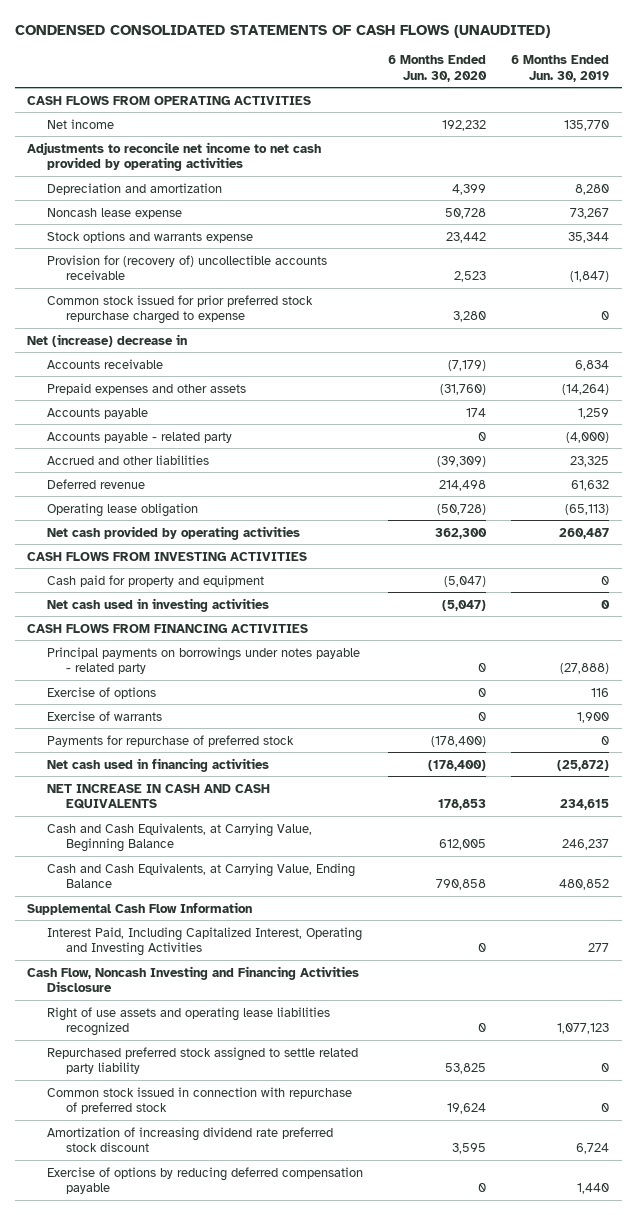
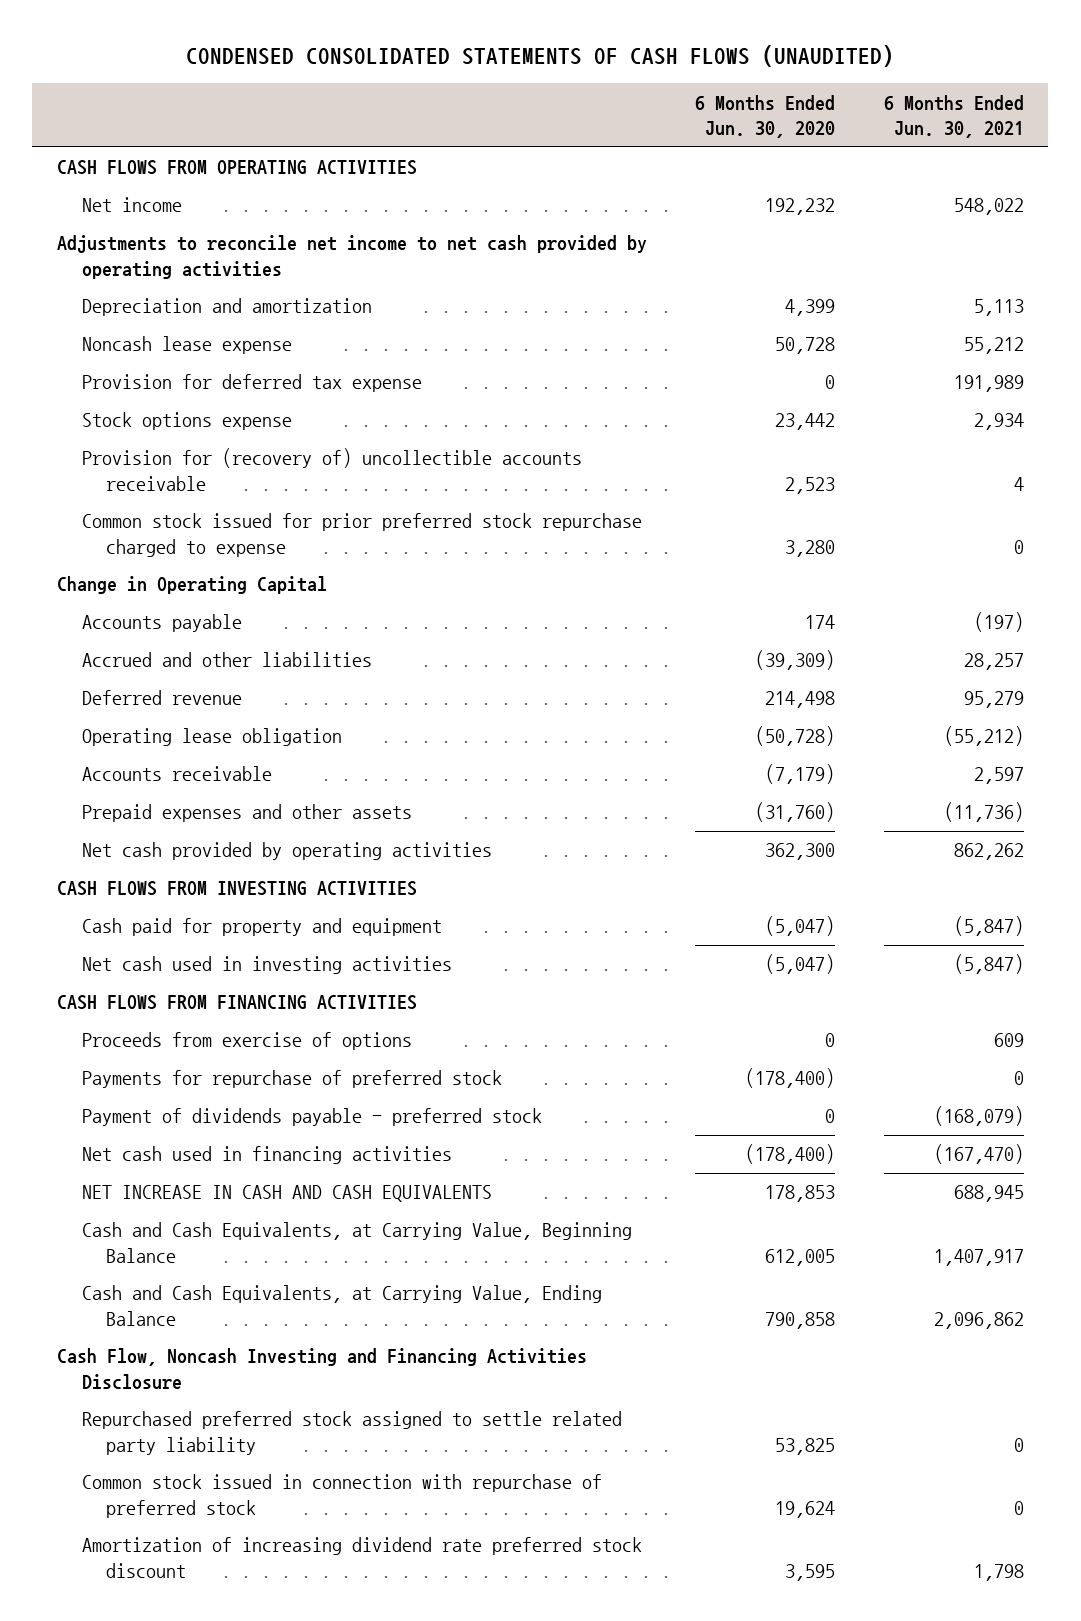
- | 6 Months Ended Jun. 30, 2020 | 6 Months Ended Jun. 30, 2019
+ | 6 Months Ended Jun. 30, 2020 | 6 Months Ended Jun. 30, 2021
- Stock options and warrants expense | 23,442 | 35,344
+ Provision for deferred tax expense | 0 | 191,989
+ Stock options expense | 23,442 | 2,934
- Net (increase) decrease in
+ Change in Operating Capital
- Accounts payable - related party | 0 | (4,000)
moved down: Accounts receivable | (7,179) | 2,597
moved down: Prepaid expenses and other assets | (31,760) | (11,736)
- Principal payments on borrowings under notes payable - related party | 0 | (27,888)
- Exercise of options | 0 | 116
- Exercise of warrants | 0 | 1,900
+ Proceeds from exercise of options | 0 | 609
+ Payment of dividends payable - preferred stock | 0 | (168,079)
- Supplemental Cash Flow Information
- Interest Paid, Including Capitalized Interest, Operating and Investing Activities | 0 | 277
- Right of use assets and operating lease liabilities recognized | 0 | 1,077,123
- Exercise of options by reducing deferred compensation payable | 0 | 1,440

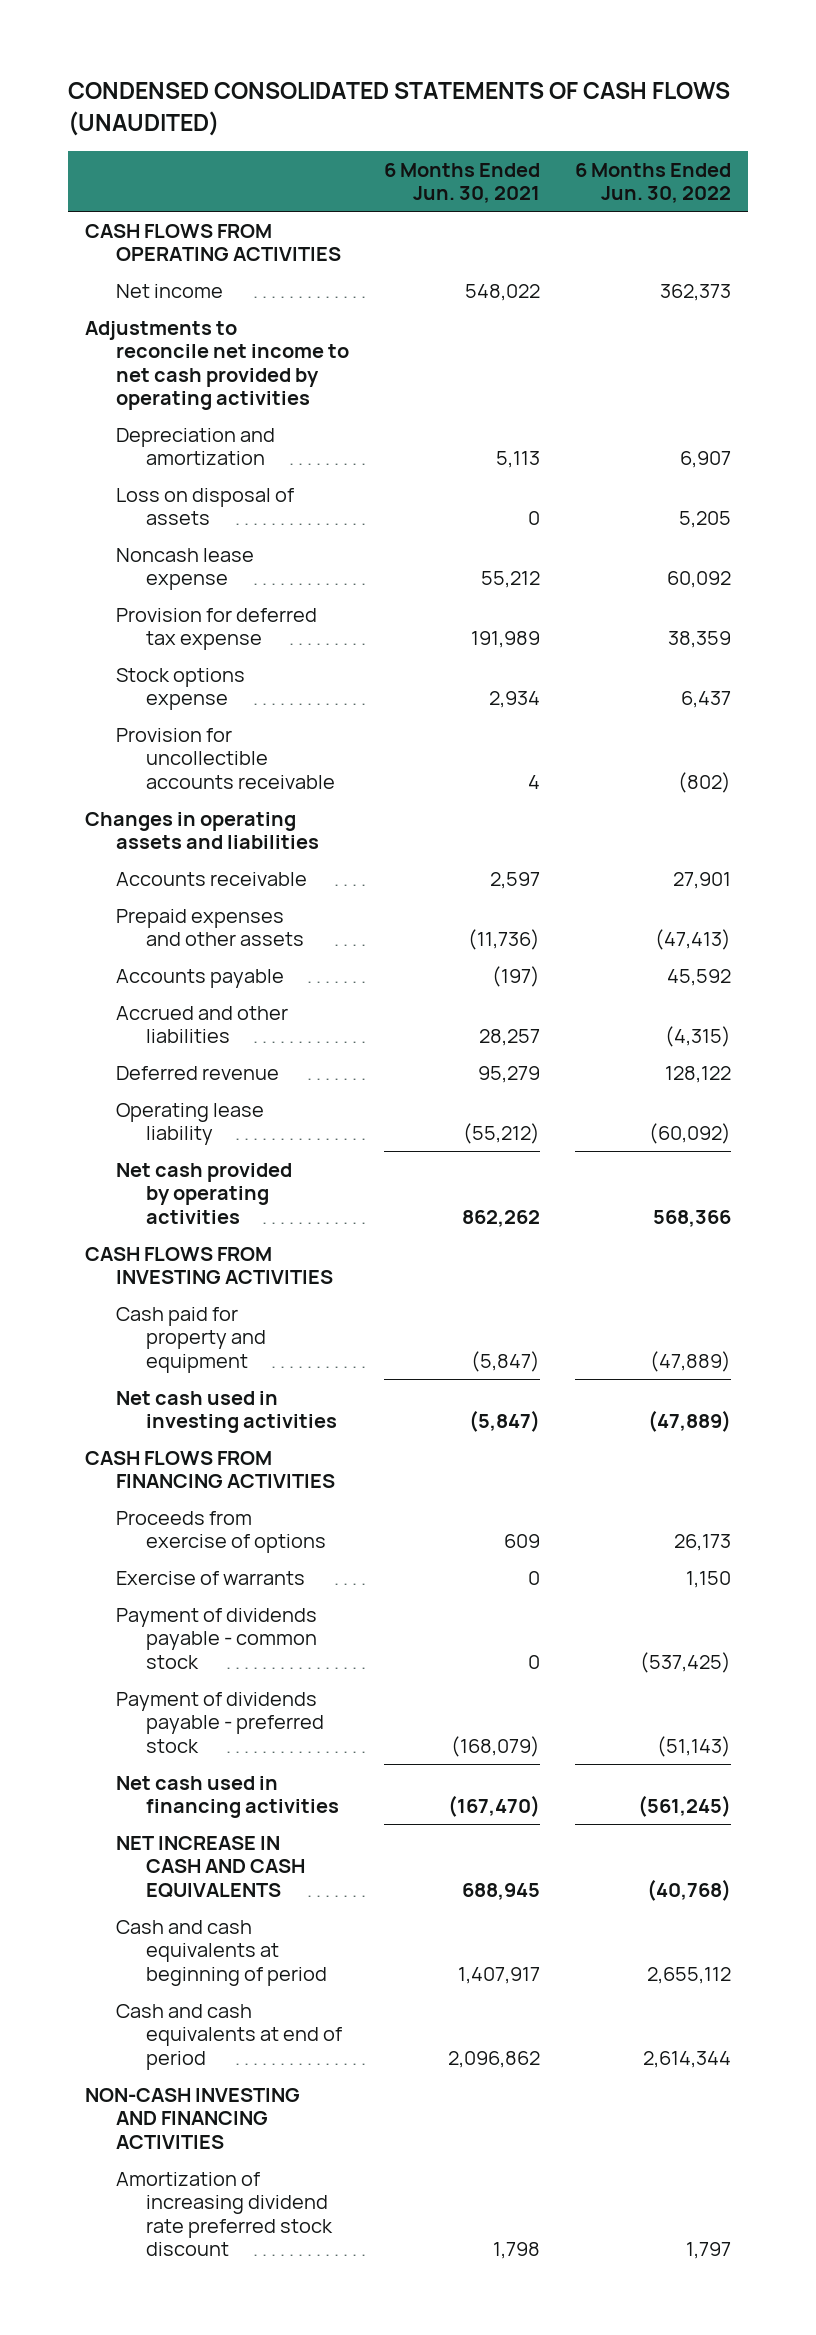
- | 6 Months Ended Jun. 30, 2020 | 6 Months Ended Jun. 30, 2021
+ | 6 Months Ended Jun. 30, 2021 | 6 Months Ended Jun. 30, 2022
+ Loss on disposal of assets | 0 | 5,205
- Provision for (recovery of) uncollectible accounts receivable | 2,523 | 4
- Common stock issued for prior preferred stock repurchase charged to expense | 3,280 | 0
- Change in Operating Capital
+ Provision for uncollectible accounts receivable | 4 | (802)
+ Changes in operating assets and liabilities
moved up: Accounts receivable | 2,597 | 27,901
moved up: Prepaid expenses and other assets | (11,736) | (47,413)
- Operating lease obligation | (50,728) | (55,212)
+ Operating lease liability | (55,212) | (60,092)
- Payments for repurchase of preferred stock | (178,400) | 0
+ Exercise of warrants | 0 | 1,150
+ Payment of dividends payable - common stock | 0 | (537,425)
- Cash and Cash Equivalents, at Carrying Value, Beginning Balance | 612,005 | 1,407,917
- Cash and Cash Equivalents, at Carrying Value, Ending Balance | 790,858 | 2,096,862
- Cash Flow, Noncash Investing and Financing Activities Disclosure
- Repurchased preferred stock assigned to settle related party liability | 53,825 | 0
- Common stock issued in connection with repurchase of preferred stock | 19,624 | 0
+ Cash and cash equivalents at beginning of period | 1,407,917 | 2,655,112
+ Cash and cash equivalents at end of period | 2,096,862 | 2,614,344
+ NON-CASH INVESTING AND FINANCING ACTIVITIES

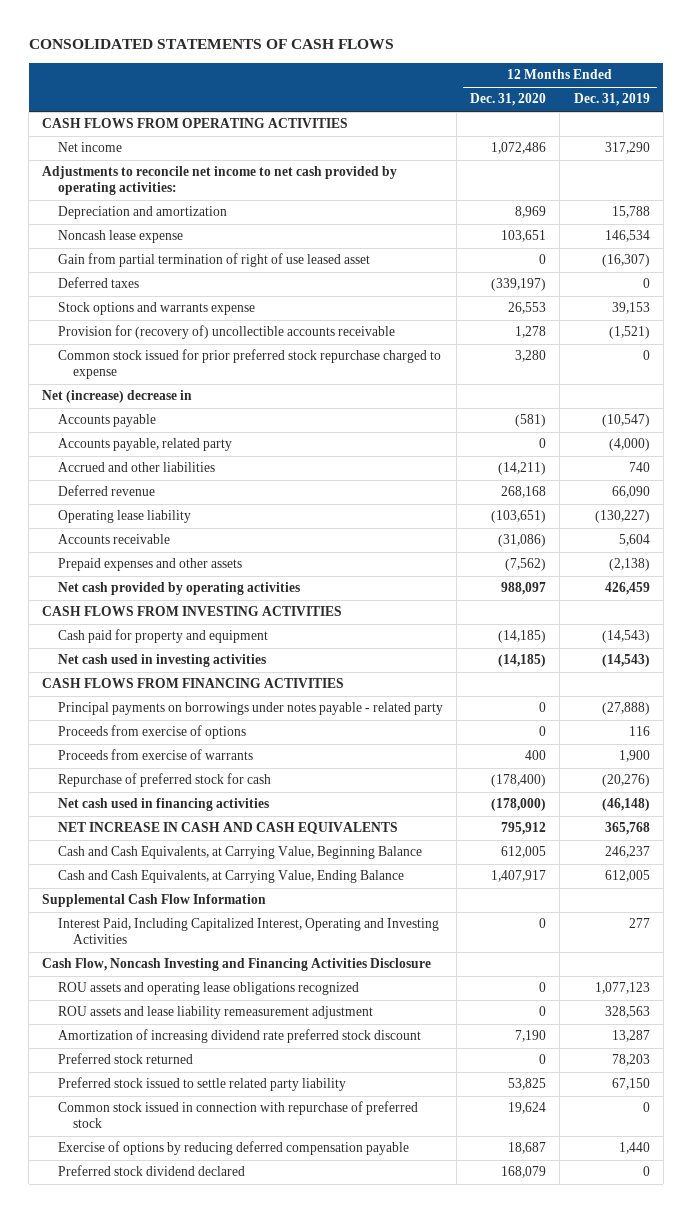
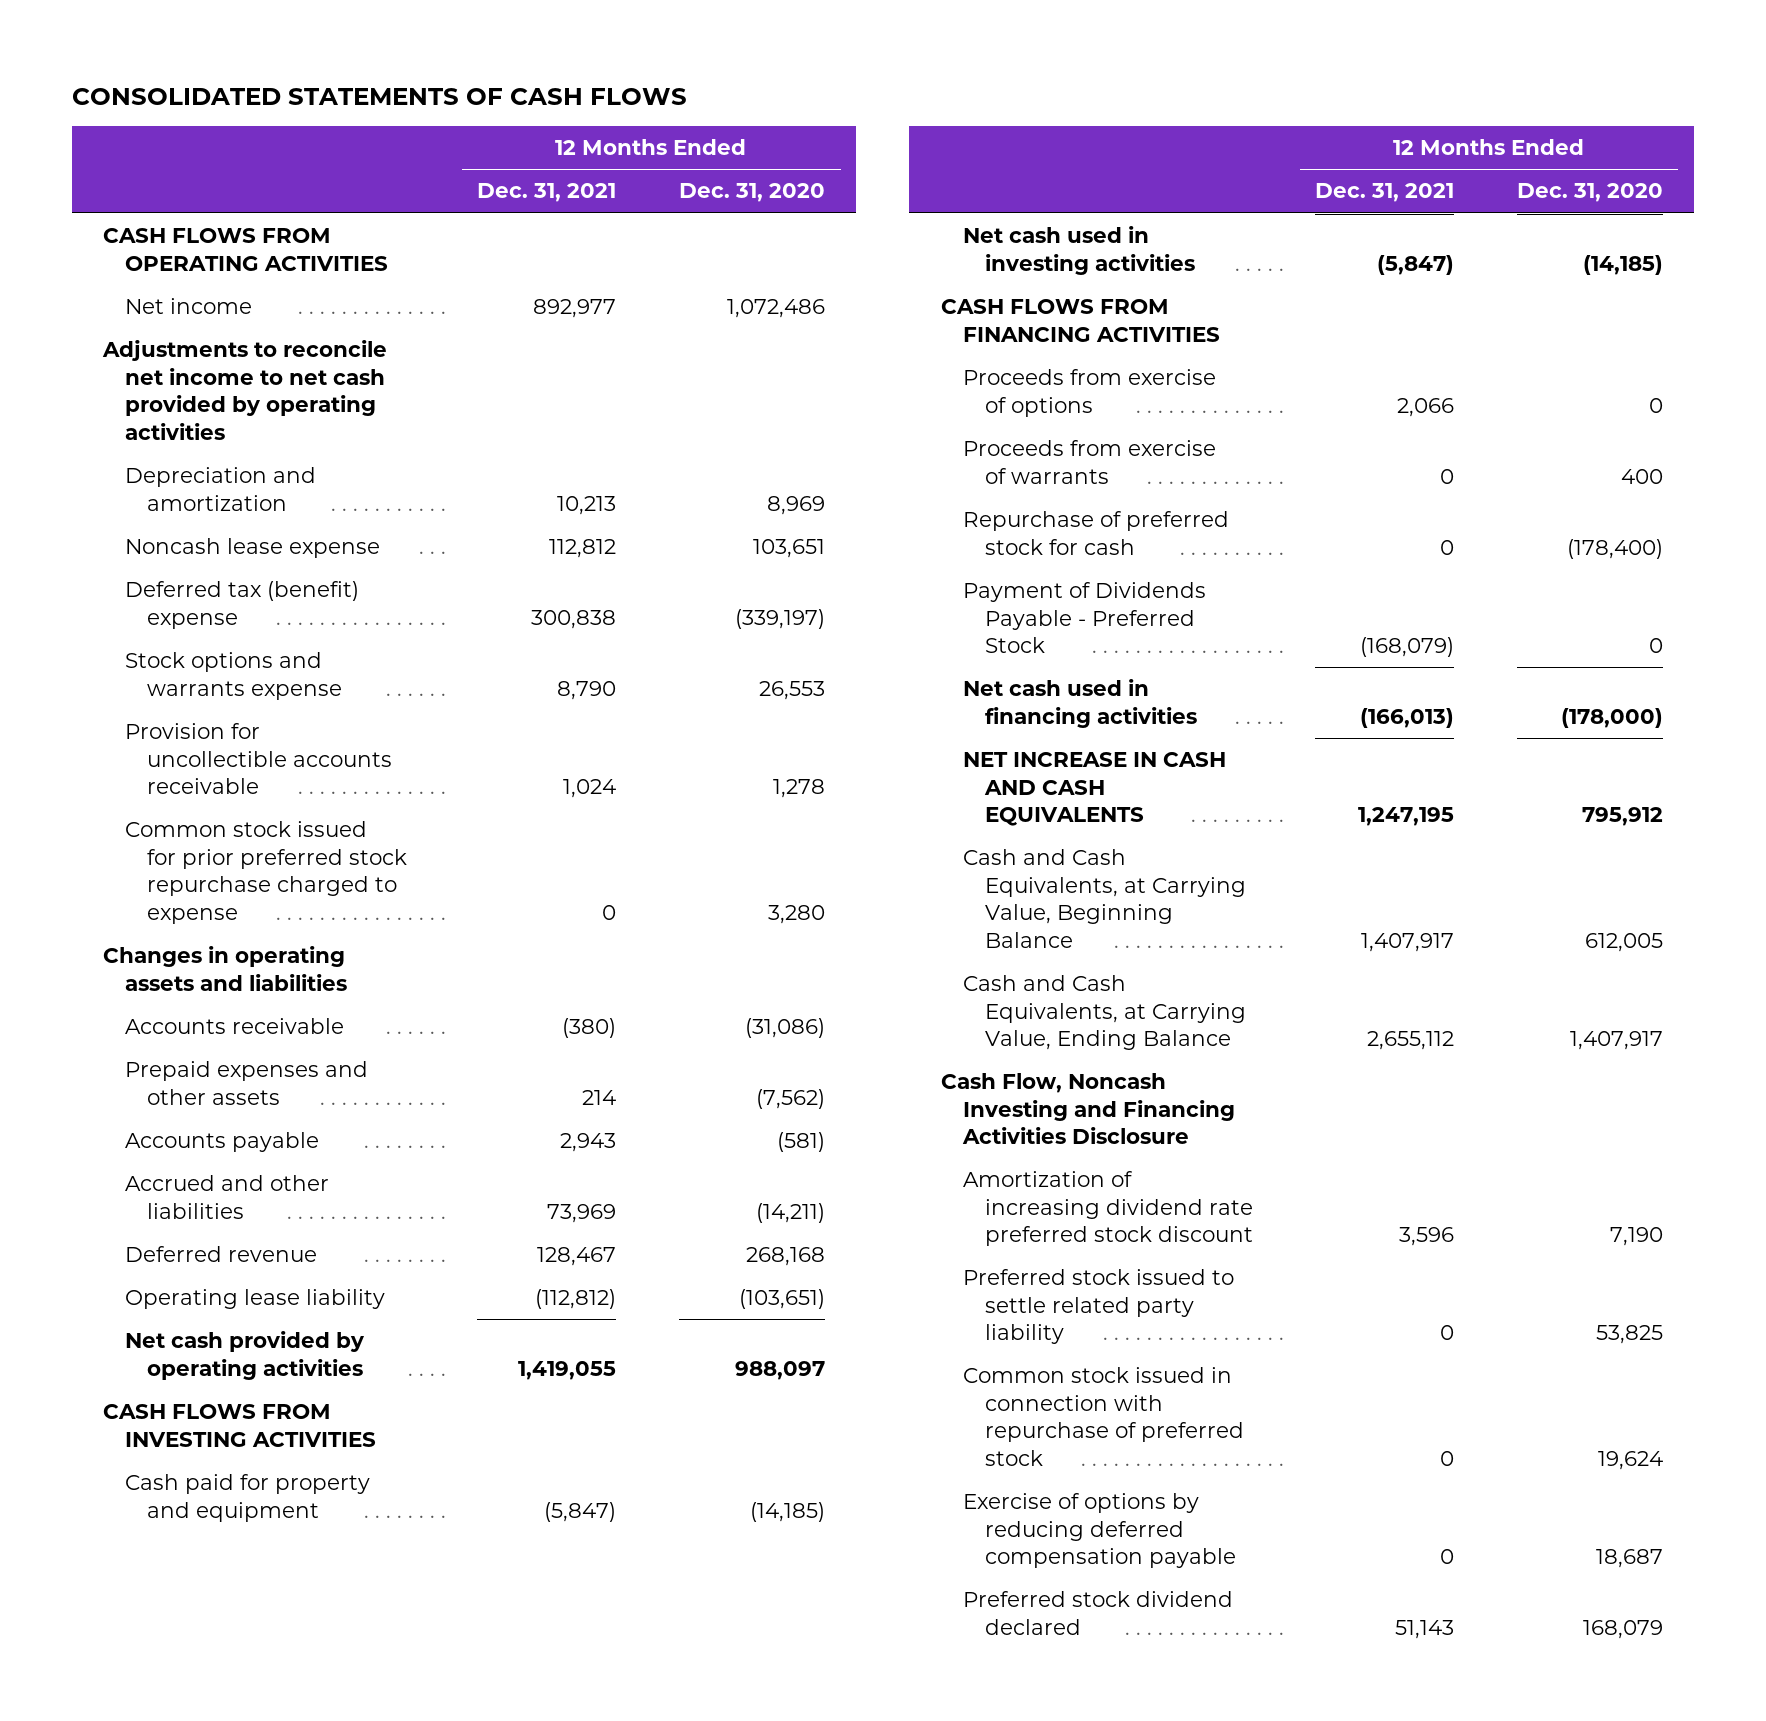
- | 12 Months Ended Dec. 31, 2020 | 12 Months Ended Dec. 31, 2019
+ | 12 Months Ended Dec. 31, 2021 | 12 Months Ended Dec. 31, 2020
- Adjustments to reconcile net income to net cash provided by operating activities:
+ Adjustments to reconcile net income to net cash provided by operating activities
- Gain from partial termination of right of use leased asset | 0 | (16,307)
- Deferred taxes | (339,197) | 0
+ Deferred tax (benefit) expense | 300,838 | (339,197)
- Provision for (recovery of) uncollectible accounts receivable | 1,278 | (1,521)
+ Provision for uncollectible accounts receivable | 1,024 | 1,278
- Net (increase) decrease in
+ Changes in operating assets and liabilities
moved up: Accounts receivable | (380) | (31,086)
moved up: Prepaid expenses and other assets | 214 | (7,562)
- Accounts payable, related party | 0 | (4,000)
- Principal payments on borrowings under notes payable - related party | 0 | (27,888)
+ Payment of Dividends Payable - Preferred Stock | (168,079) | 0
- Supplemental Cash Flow Information
- Interest Paid, Including Capitalized Interest, Operating and Investing Activities | 0 | 277
- ROU assets and operating lease obligations recognized | 0 | 1,077,123
- ROU assets and lease liability remeasurement adjustment | 0 | 328,563
- Preferred stock returned | 0 | 78,203

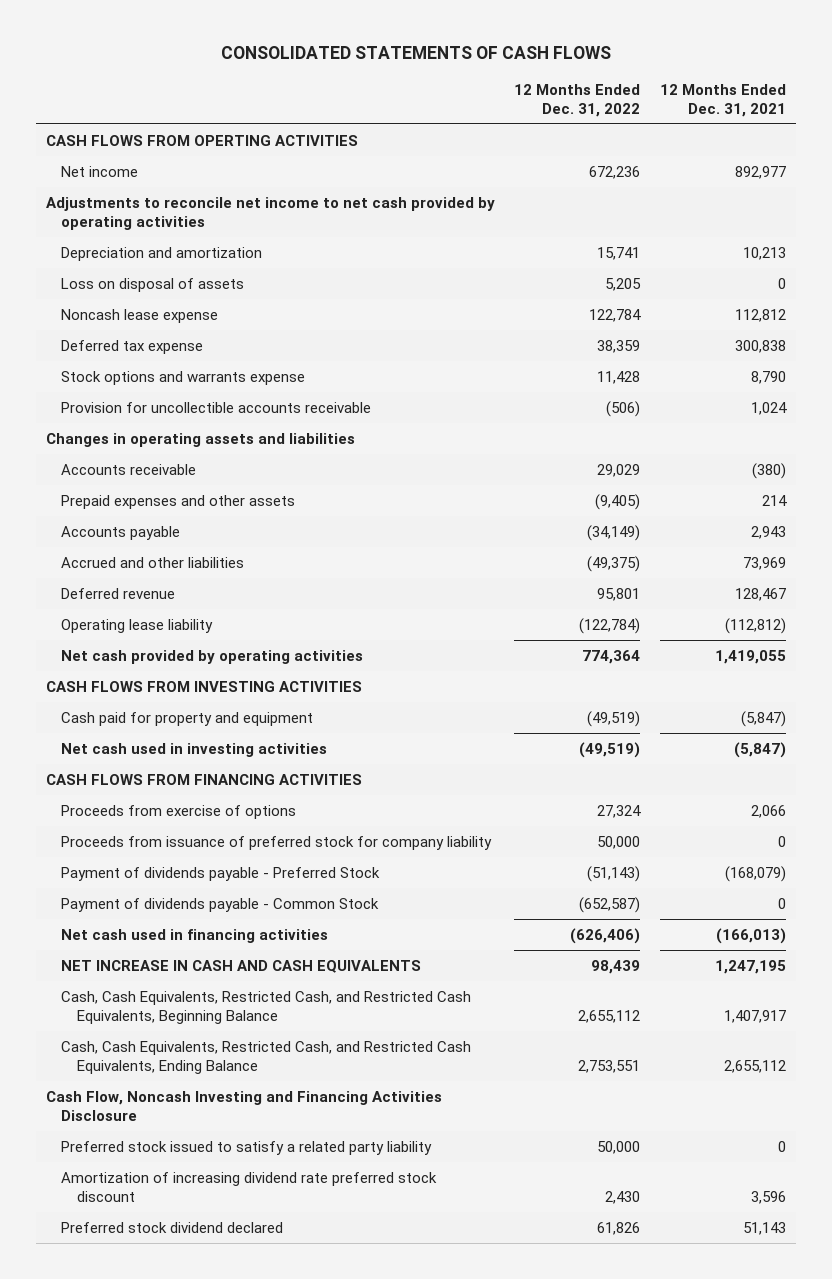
- | 12 Months Ended Dec. 31, 2021 | 12 Months Ended Dec. 31, 2020
+ | 12 Months Ended Dec. 31, 2022 | 12 Months Ended Dec. 31, 2021
- CASH FLOWS FROM OPERATING ACTIVITIES
+ CASH FLOWS FROM OPERTING ACTIVITIES
+ Loss on disposal of assets | 5,205 | 0
- Deferred tax (benefit) expense | 300,838 | (339,197)
+ Deferred tax expense | 38,359 | 300,838
- Common stock issued for prior preferred stock repurchase charged to expense | 0 | 3,280
- Proceeds from exercise of warrants | 0 | 400
- Repurchase of preferred stock for cash | 0 | (178,400)
- Payment of Dividends Payable - Preferred Stock | (168,079) | 0
+ Proceeds from issuance of preferred stock for company liability | 50,000 | 0
+ Payment of dividends payable - Preferred Stock | (51,143) | (168,079)
+ Payment of dividends payable - Common Stock | (652,587) | 0
- Cash and Cash Equivalents, at Carrying Value, Beginning Balance | 1,407,917 | 612,005
- Cash and Cash Equivalents, at Carrying Value, Ending Balance | 2,655,112 | 1,407,917
+ Cash, Cash Equivalents, Restricted Cash, and Restricted Cash Equivalents, Beginning Balance | 2,655,112 | 1,407,917
+ Cash, Cash Equivalents, Restricted Cash, and Restricted Cash Equivalents, Ending Balance | 2,753,551 | 2,655,112
+ Preferred stock issued to satisfy a related party liability | 50,000 | 0
- Preferred stock issued to settle related party liability | 0 | 53,825
- Common stock issued in connection with repurchase of preferred stock | 0 | 19,624
- Exercise of options by reducing deferred compensation payable | 0 | 18,687

